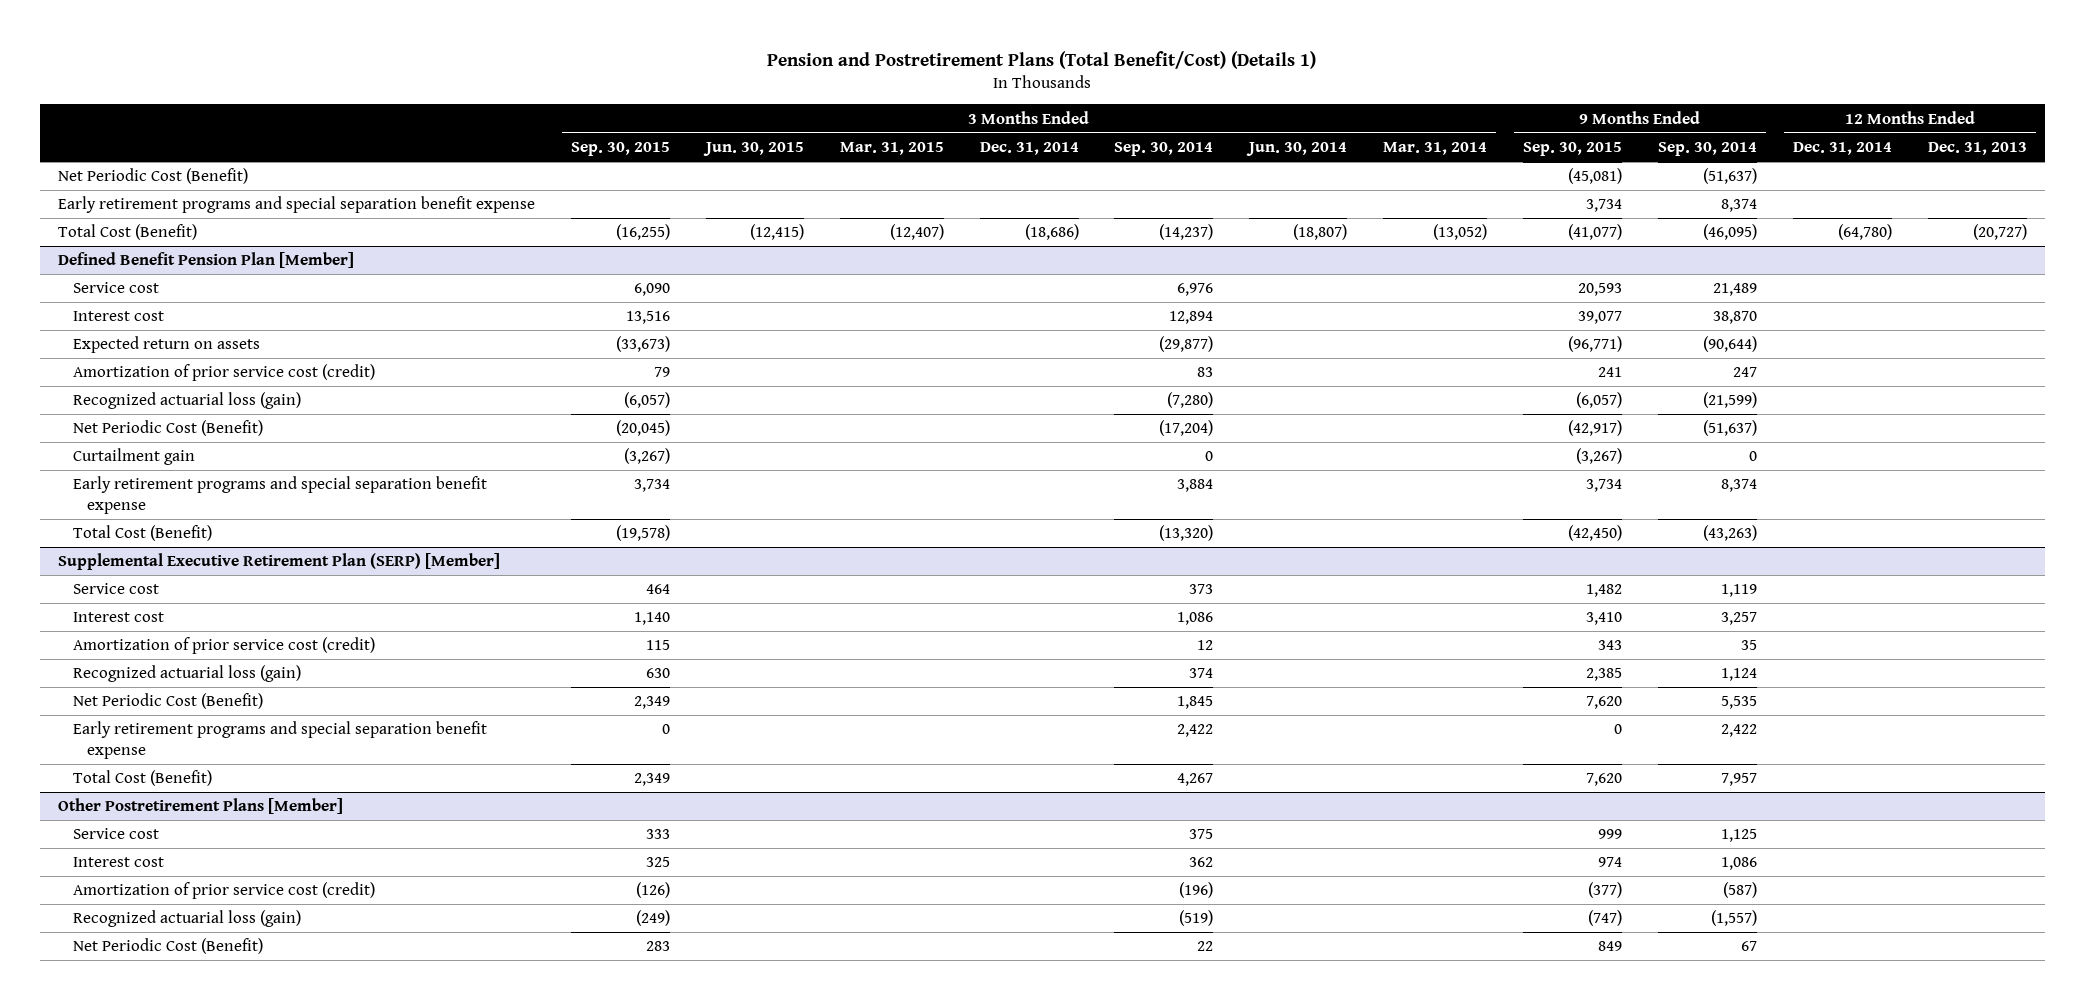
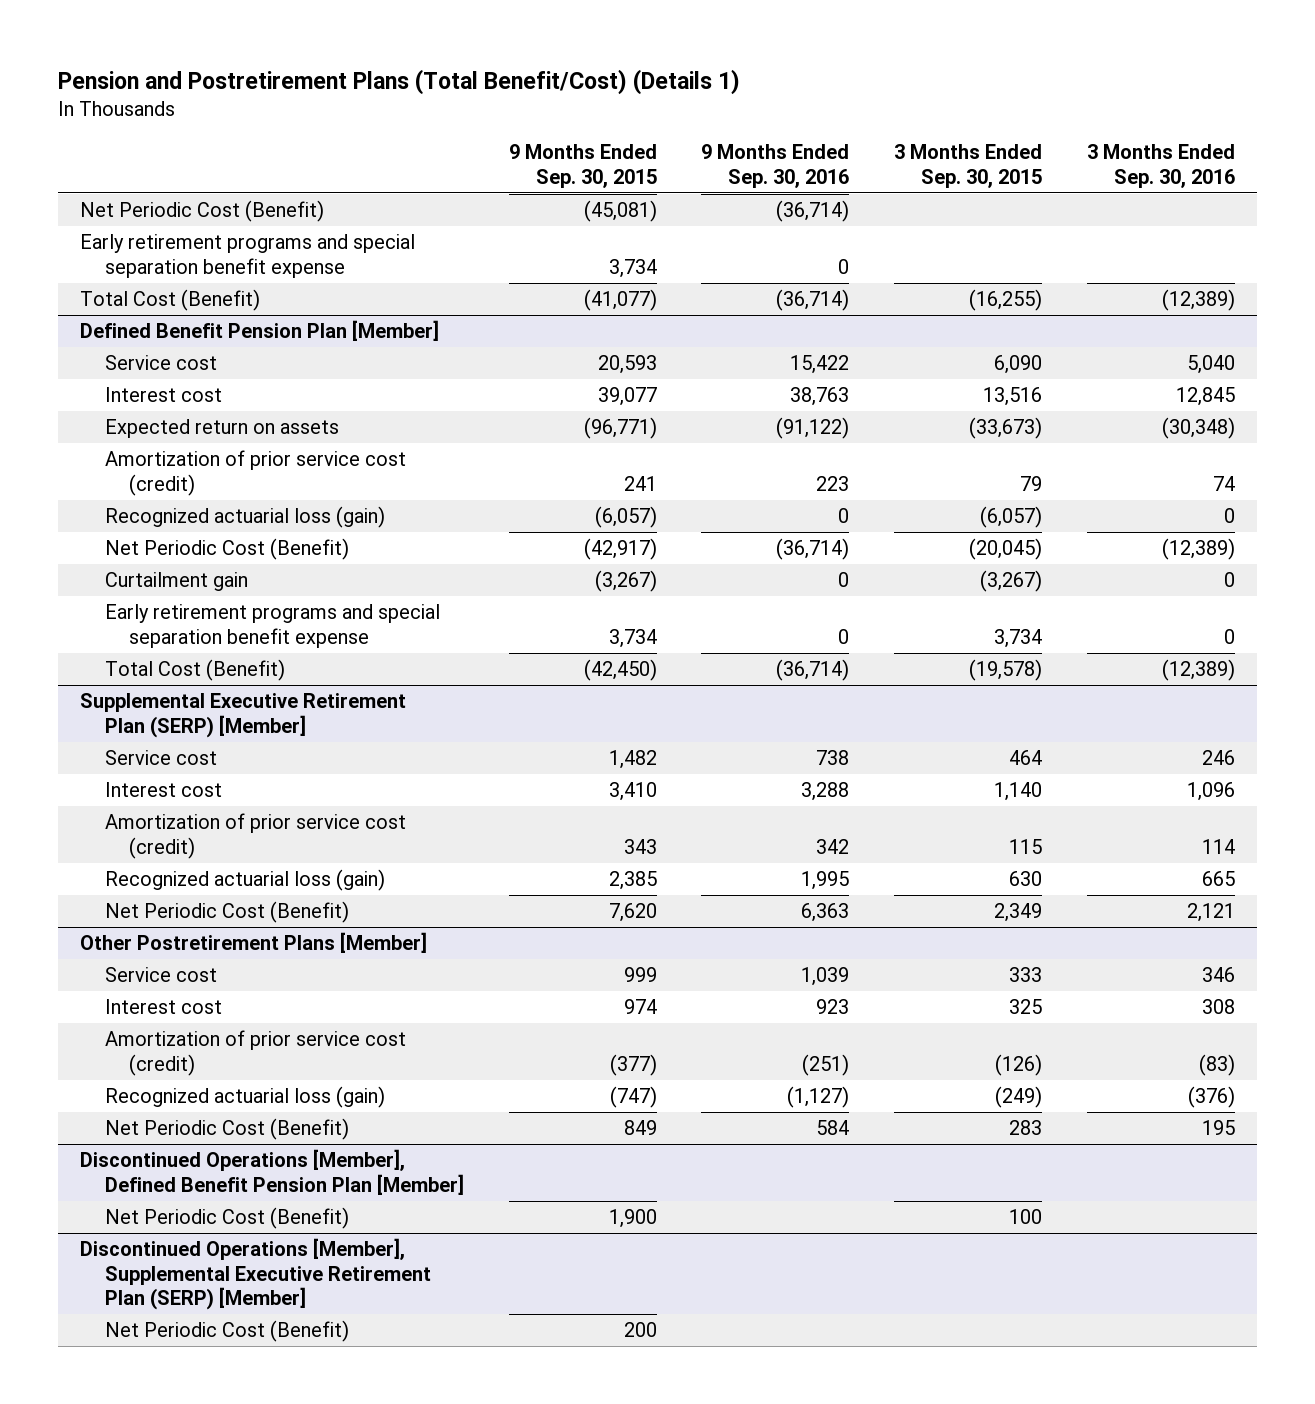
- | 3 Months Ended Sep. 30, 2015 | 3 Months Ended Jun. 30, 2015 | 3 Months Ended Mar. 31, 2015 | 3 Months Ended Dec. 31, 2014 | 3 Months Ended Sep. 30, 2014 | 3 Months Ended Jun. 30, 2014 | 3 Months Ended Mar. 31, 2014 | 9 Months Ended Sep. 30, 2015 | 9 Months Ended Sep. 30, 2014 | 12 Months Ended Dec. 31, 2014 | 12 Months Ended Dec. 31, 2013
+ | 9 Months Ended Sep. 30, 2015 | 9 Months Ended Sep. 30, 2016 | 3 Months Ended Sep. 30, 2015 | 3 Months Ended Sep. 30, 2016
@ Supplemental Executive Retirement Plan (SERP) [Member]
- Early retirement programs and special separation benefit expense | 0 | | | | 2,422 | | | 0 | 2,422 | |
- Total Cost (Benefit) | 2,349 | | | | 4,267 | | | 7,620 | 7,957 | |
+ Discontinued Operations [Member], Defined Benefit Pension Plan [Member]
+ Net Periodic Cost (Benefit) | 1,900 | | 100 |
+ Discontinued Operations [Member], Supplemental Executive Retirement Plan (SERP) [Member]
+ Net Periodic Cost (Benefit) | 200 | | |

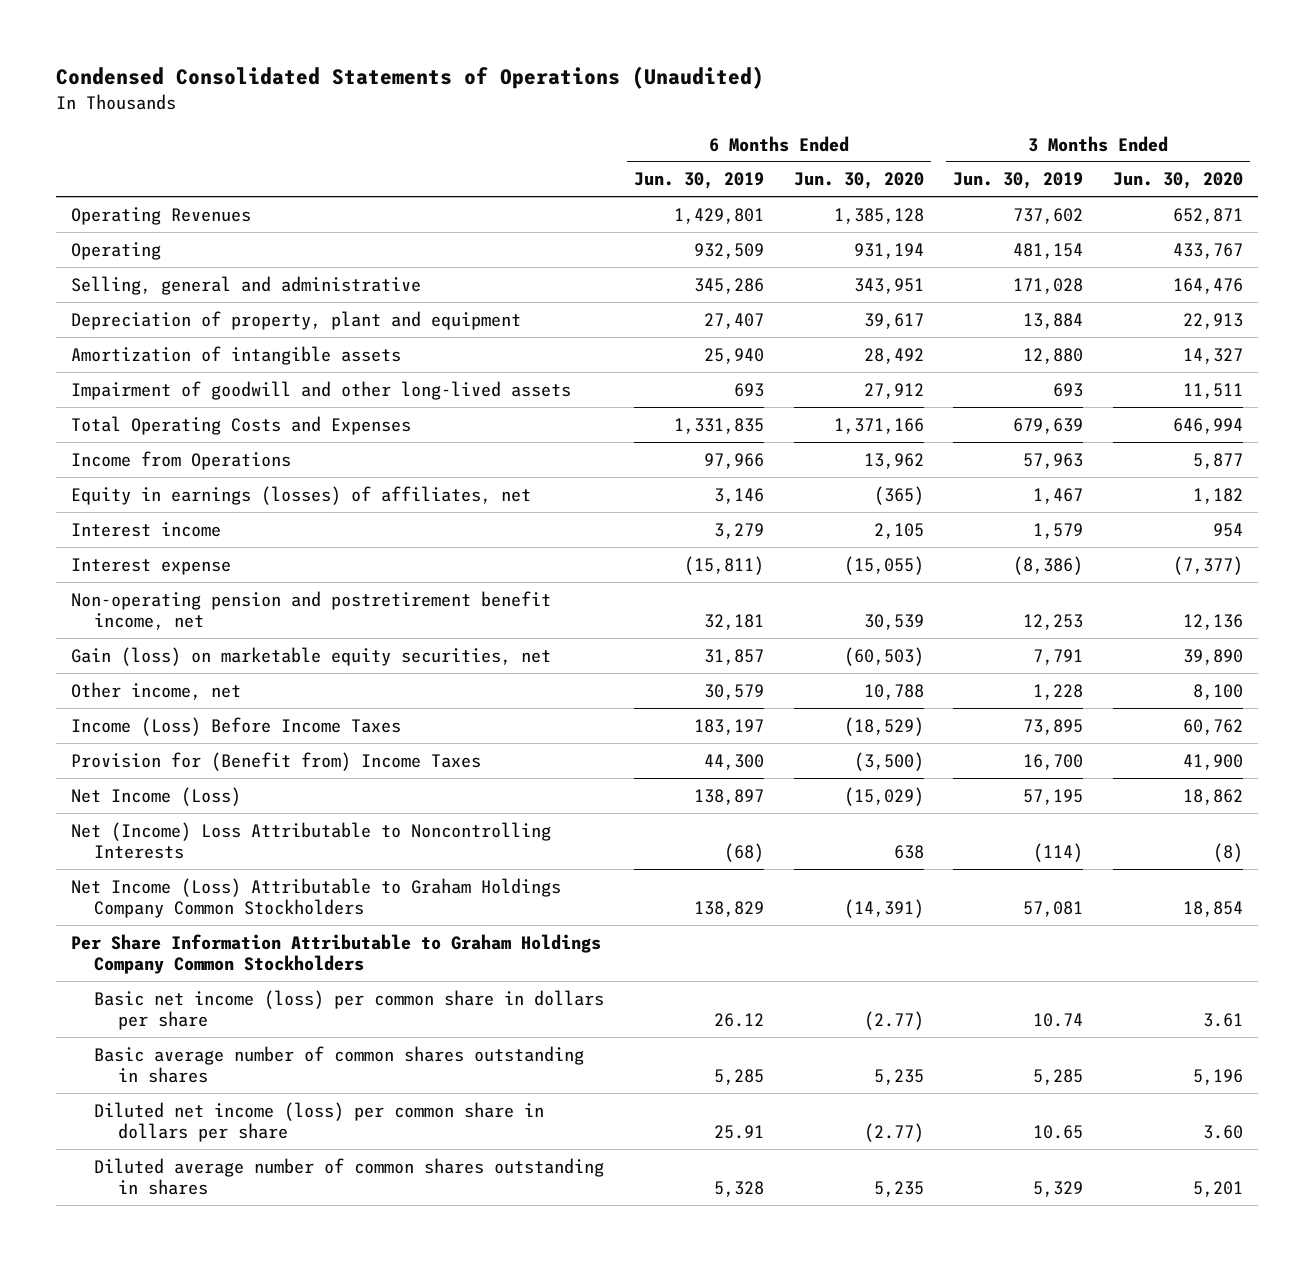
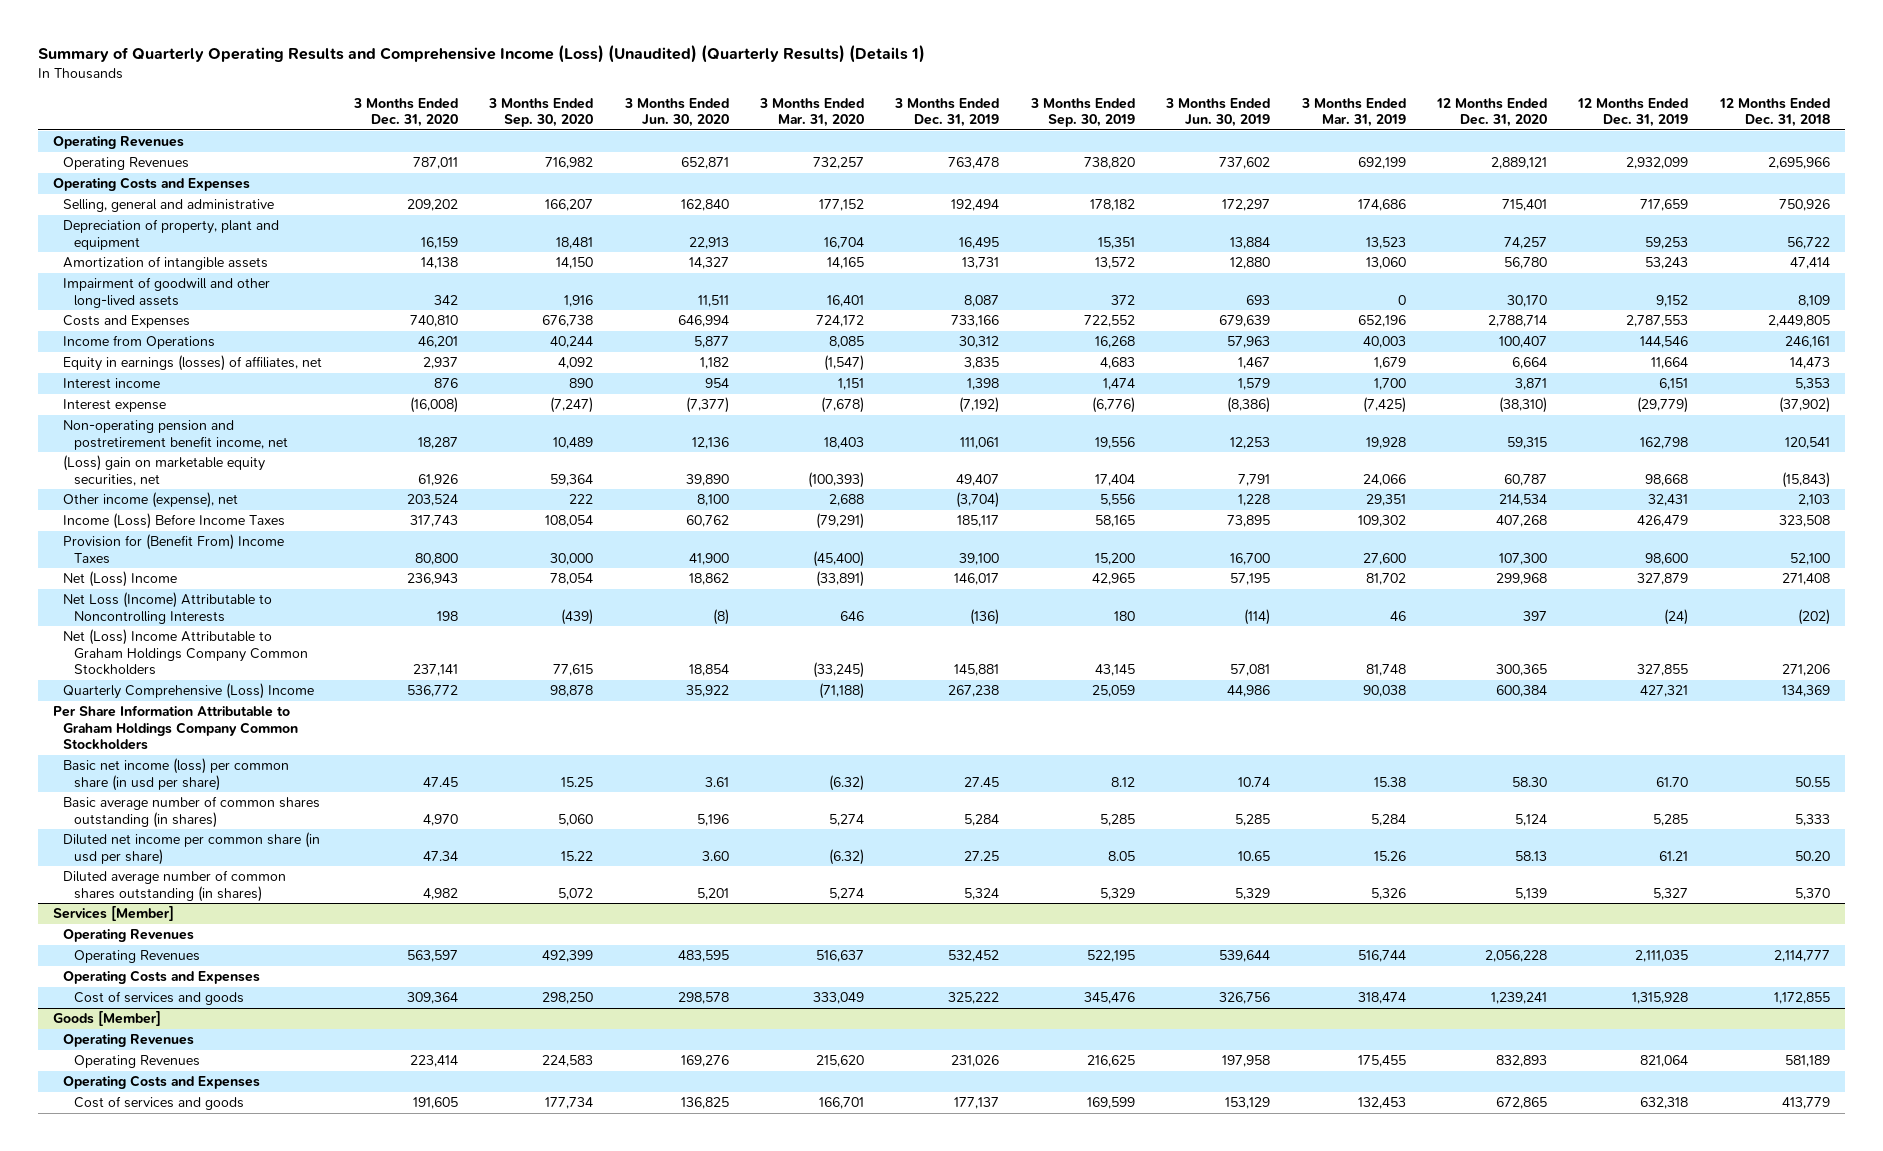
- Condensed Consolidated Statements of Operations (Unaudited)
+ Summary of Quarterly Operating Results and Comprehensive Income (Loss) (Unaudited) (Quarterly Results) (Details 1)
- | 6 Months Ended Jun. 30, 2019 | 6 Months Ended Jun. 30, 2020 | 3 Months Ended Jun. 30, 2019 | 3 Months Ended Jun. 30, 2020
+ | 3 Months Ended Dec. 31, 2020 | 3 Months Ended Sep. 30, 2020 | 3 Months Ended Jun. 30, 2020 | 3 Months Ended Mar. 31, 2020 | 3 Months Ended Dec. 31, 2019 | 3 Months Ended Sep. 30, 2019 | 3 Months Ended Jun. 30, 2019 | 3 Months Ended Mar. 31, 2019 | 12 Months Ended Dec. 31, 2020 | 12 Months Ended Dec. 31, 2019 | 12 Months Ended Dec. 31, 2018
+ Operating Revenues
- Operating | 932,509 | 931,194 | 481,154 | 433,767
- Selling, general and administrative | 345,286 | 343,951 | 171,028 | 164,476
+ Operating Costs and Expenses
+ Selling, general and administrative | 209,202 | 166,207 | 162,840 | 177,152 | 192,494 | 178,182 | 172,297 | 174,686 | 715,401 | 717,659 | 750,926
- Total Operating Costs and Expenses | 1,331,835 | 1,371,166 | 679,639 | 646,994
+ Costs and Expenses | 740,810 | 676,738 | 646,994 | 724,172 | 733,166 | 722,552 | 679,639 | 652,196 | 2,788,714 | 2,787,553 | 2,449,805
- Gain (loss) on marketable equity securities, net | 31,857 | (60,503) | 7,791 | 39,890
- Other income, net | 30,579 | 10,788 | 1,228 | 8,100
+ (Loss) gain on marketable equity securities, net | 61,926 | 59,364 | 39,890 | (100,393) | 49,407 | 17,404 | 7,791 | 24,066 | 60,787 | 98,668 | (15,843)
+ Other income (expense), net | 203,524 | 222 | 8,100 | 2,688 | (3,704) | 5,556 | 1,228 | 29,351 | 214,534 | 32,431 | 2,103
- Provision for (Benefit from) Income Taxes | 44,300 | (3,500) | 16,700 | 41,900
- Net Income (Loss) | 138,897 | (15,029) | 57,195 | 18,862
- Net (Income) Loss Attributable to Noncontrolling Interests | (68) | 638 | (114) | (8)
- Net Income (Loss) Attributable to Graham Holdings Company Common Stockholders | 138,829 | (14,391) | 57,081 | 18,854
+ Provision for (Benefit From) Income Taxes | 80,800 | 30,000 | 41,900 | (45,400) | 39,100 | 15,200 | 16,700 | 27,600 | 107,300 | 98,600 | 52,100
+ Net (Loss) Income | 236,943 | 78,054 | 18,862 | (33,891) | 146,017 | 42,965 | 57,195 | 81,702 | 299,968 | 327,879 | 271,408
+ Net Loss (Income) Attributable to Noncontrolling Interests | 198 | (439) | (8) | 646 | (136) | 180 | (114) | 46 | 397 | (24) | (202)
+ Net (Loss) Income Attributable to Graham Holdings Company Common Stockholders | 237,141 | 77,615 | 18,854 | (33,245) | 145,881 | 43,145 | 57,081 | 81,748 | 300,365 | 327,855 | 271,206
+ Quarterly Comprehensive (Loss) Income | 536,772 | 98,878 | 35,922 | (71,188) | 267,238 | 25,059 | 44,986 | 90,038 | 600,384 | 427,321 | 134,369
- Basic net income (loss) per common share in dollars per share | 26.12 | (2.77) | 10.74 | 3.61
- Basic average number of common shares outstanding in shares | 5,285 | 5,235 | 5,285 | 5,196
- Diluted net income (loss) per common share in dollars per share | 25.91 | (2.77) | 10.65 | 3.60
- Diluted average number of common shares outstanding in shares | 5,328 | 5,235 | 5,329 | 5,201
+ Basic net income (loss) per common share (in usd per share) | 47.45 | 15.25 | 3.61 | (6.32) | 27.45 | 8.12 | 10.74 | 15.38 | 58.30 | 61.70 | 50.55
+ Basic average number of common shares outstanding (in shares) | 4,970 | 5,060 | 5,196 | 5,274 | 5,284 | 5,285 | 5,285 | 5,284 | 5,124 | 5,285 | 5,333
+ Diluted net income per common share (in usd per share) | 47.34 | 15.22 | 3.60 | (6.32) | 27.25 | 8.05 | 10.65 | 15.26 | 58.13 | 61.21 | 50.20
+ Diluted average number of common shares outstanding (in shares) | 4,982 | 5,072 | 5,201 | 5,274 | 5,324 | 5,329 | 5,329 | 5,326 | 5,139 | 5,327 | 5,370
+ Services [Member]
+ Operating Revenues
+ Operating Revenues | 563,597 | 492,399 | 483,595 | 516,637 | 532,452 | 522,195 | 539,644 | 516,744 | 2,056,228 | 2,111,035 | 2,114,777
+ Operating Costs and Expenses
+ Cost of services and goods | 309,364 | 298,250 | 298,578 | 333,049 | 325,222 | 345,476 | 326,756 | 318,474 | 1,239,241 | 1,315,928 | 1,172,855
+ Goods [Member]
+ Operating Revenues
+ Operating Revenues | 223,414 | 224,583 | 169,276 | 215,620 | 231,026 | 216,625 | 197,958 | 175,455 | 832,893 | 821,064 | 581,189
+ Operating Costs and Expenses
+ Cost of services and goods | 191,605 | 177,734 | 136,825 | 166,701 | 177,137 | 169,599 | 153,129 | 132,453 | 672,865 | 632,318 | 413,779

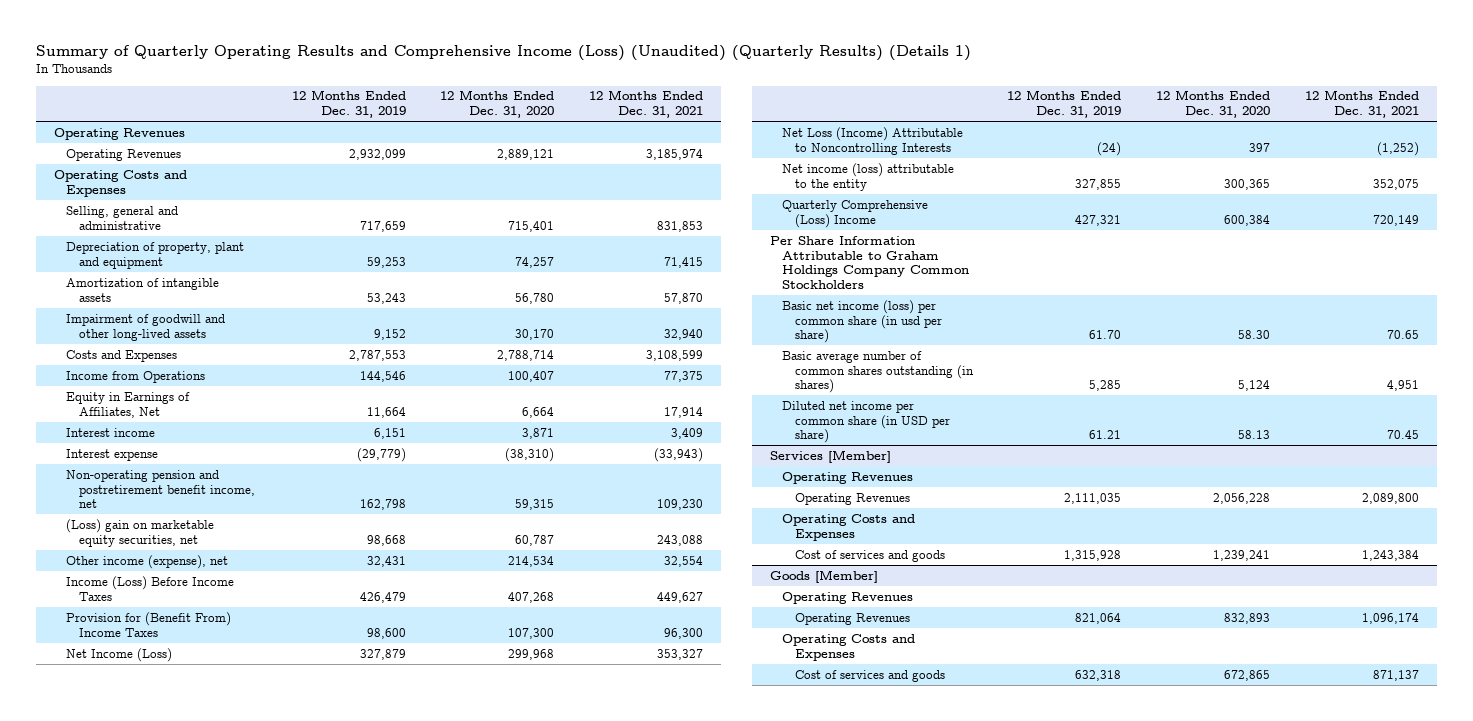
- | 3 Months Ended Dec. 31, 2020 | 3 Months Ended Sep. 30, 2020 | 3 Months Ended Jun. 30, 2020 | 3 Months Ended Mar. 31, 2020 | 3 Months Ended Dec. 31, 2019 | 3 Months Ended Sep. 30, 2019 | 3 Months Ended Jun. 30, 2019 | 3 Months Ended Mar. 31, 2019 | 12 Months Ended Dec. 31, 2020 | 12 Months Ended Dec. 31, 2019 | 12 Months Ended Dec. 31, 2018
+ | 12 Months Ended Dec. 31, 2019 | 12 Months Ended Dec. 31, 2020 | 12 Months Ended Dec. 31, 2021
- Equity in earnings (losses) of affiliates, net | 2,937 | 4,092 | 1,182 | (1,547) | 3,835 | 4,683 | 1,467 | 1,679 | 6,664 | 11,664 | 14,473
+ Equity in Earnings of Affiliates, Net | 11,664 | 6,664 | 17,914
- Net (Loss) Income | 236,943 | 78,054 | 18,862 | (33,891) | 146,017 | 42,965 | 57,195 | 81,702 | 299,968 | 327,879 | 271,408
+ Net Income (Loss) | 327,879 | 299,968 | 353,327
- Net (Loss) Income Attributable to Graham Holdings Company Common Stockholders | 237,141 | 77,615 | 18,854 | (33,245) | 145,881 | 43,145 | 57,081 | 81,748 | 300,365 | 327,855 | 271,206
+ Net income (loss) attributable to the entity | 327,855 | 300,365 | 352,075
- Diluted net income per common share (in usd per share) | 47.34 | 15.22 | 3.60 | (6.32) | 27.25 | 8.05 | 10.65 | 15.26 | 58.13 | 61.21 | 50.20
- Diluted average number of common shares outstanding (in shares) | 4,982 | 5,072 | 5,201 | 5,274 | 5,324 | 5,329 | 5,329 | 5,326 | 5,139 | 5,327 | 5,370
+ Diluted net income per common share (in USD per share) | 61.21 | 58.13 | 70.45

